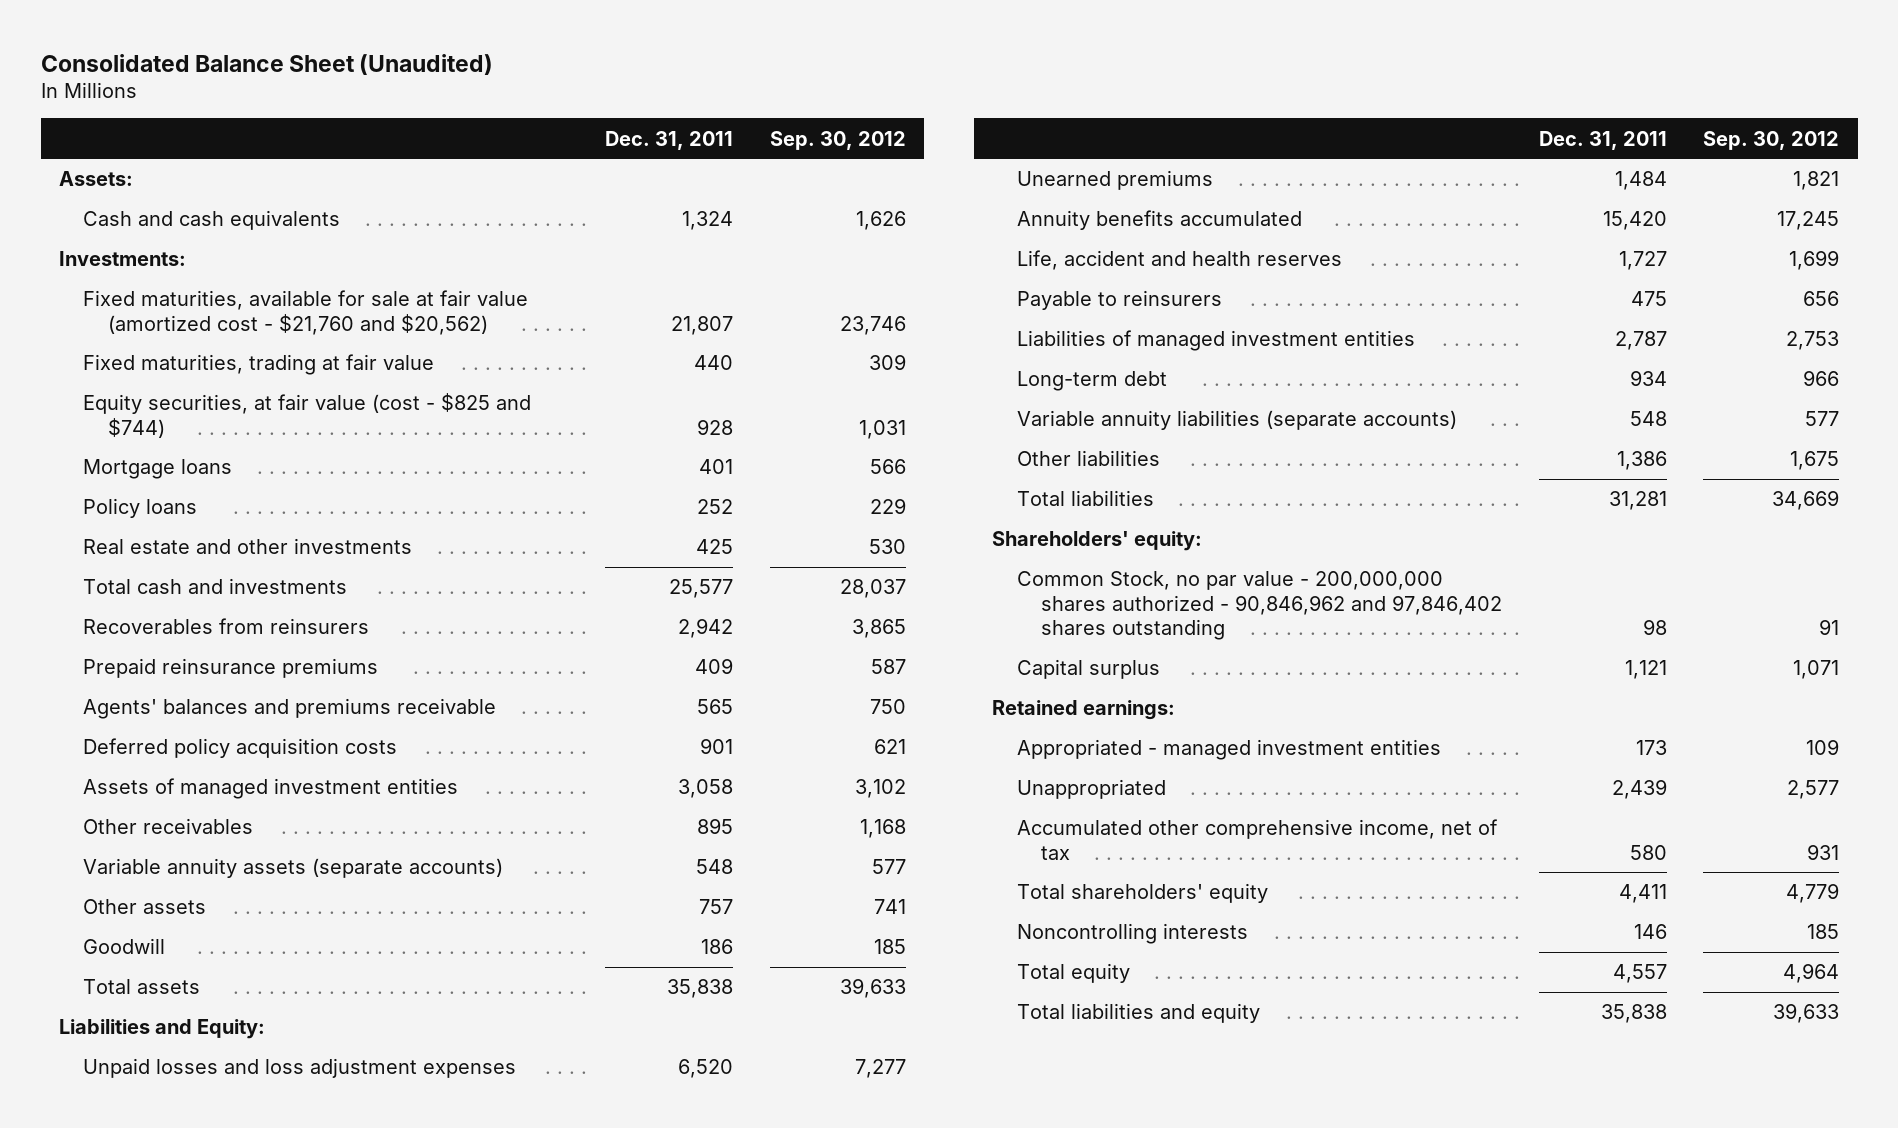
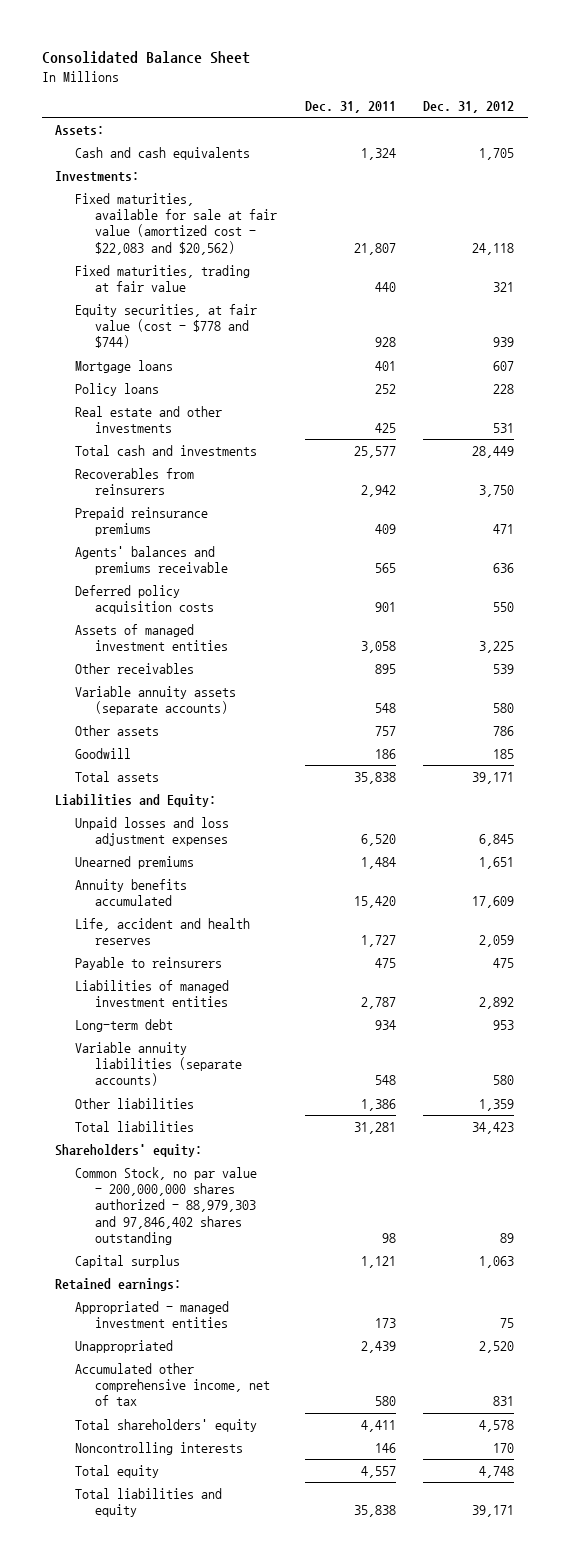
- Consolidated Balance Sheet (Unaudited)
+ Consolidated Balance Sheet
- | Dec. 31, 2011 | Sep. 30, 2012
+ | Dec. 31, 2011 | Dec. 31, 2012
- Fixed maturities, available for sale at fair value (amortized cost - $21,760 and $20,562) | 21,807 | 23,746
+ Fixed maturities, available for sale at fair value (amortized cost - $22,083 and $20,562) | 21,807 | 24,118
- Equity securities, at fair value (cost - $825 and $744) | 928 | 1,031
+ Equity securities, at fair value (cost - $778 and $744) | 928 | 939
- Common Stock, no par value - 200,000,000 shares authorized - 90,846,962 and 97,846,402 shares outstanding | 98 | 91
+ Common Stock, no par value - 200,000,000 shares authorized - 88,979,303 and 97,846,402 shares outstanding | 98 | 89

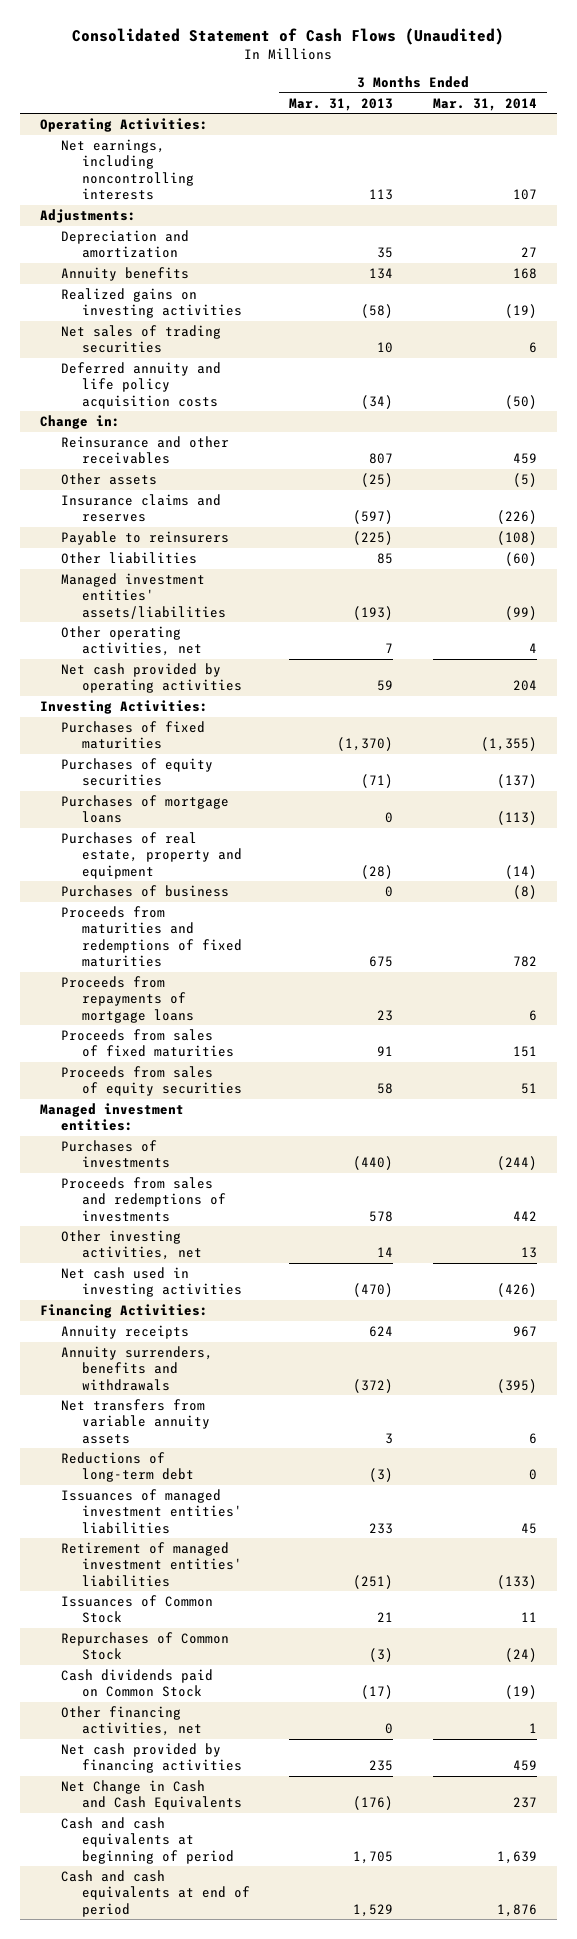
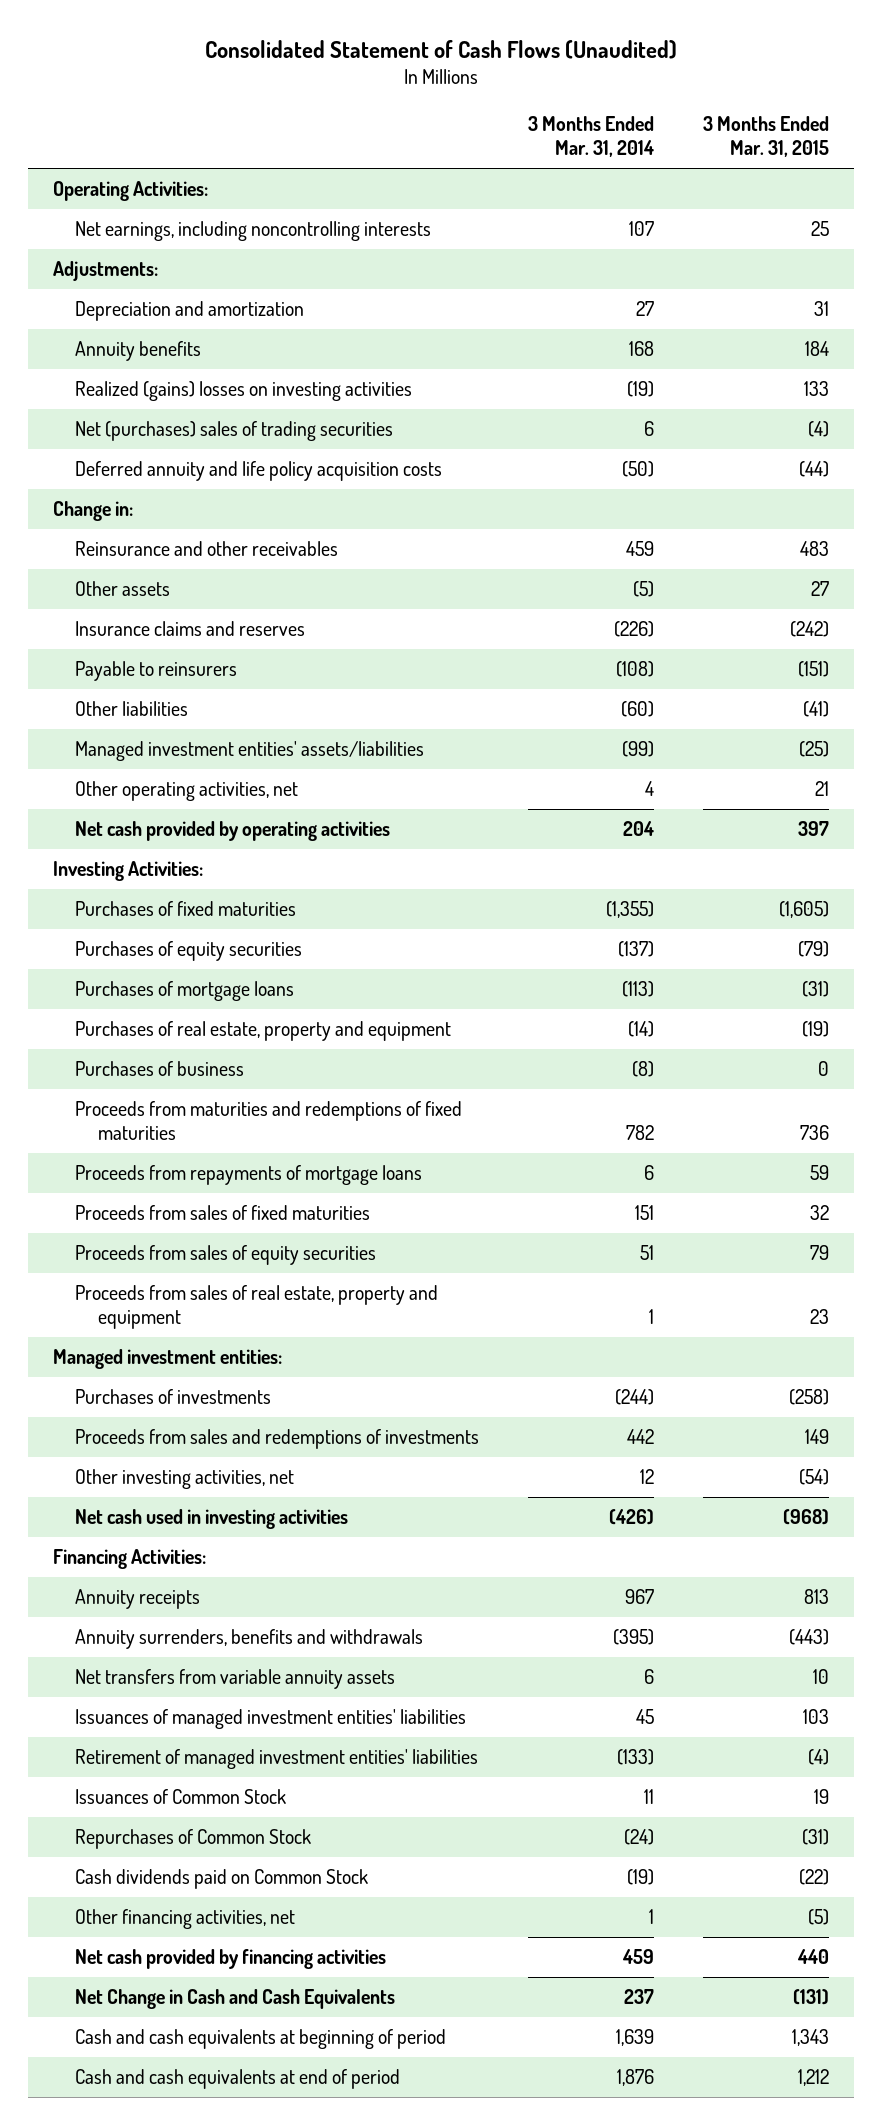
- | 3 Months Ended Mar. 31, 2013 | 3 Months Ended Mar. 31, 2014
+ | 3 Months Ended Mar. 31, 2014 | 3 Months Ended Mar. 31, 2015
- Realized gains on investing activities | (58) | (19)
- Net sales of trading securities | 10 | 6
+ Realized (gains) losses on investing activities | (19) | 133
+ Net (purchases) sales of trading securities | 6 | (4)
+ Proceeds from sales of real estate, property and equipment | 1 | 23
- Other investing activities, net | 14 | 13
+ Other investing activities, net | 12 | (54)
- Reductions of long-term debt | (3) | 0

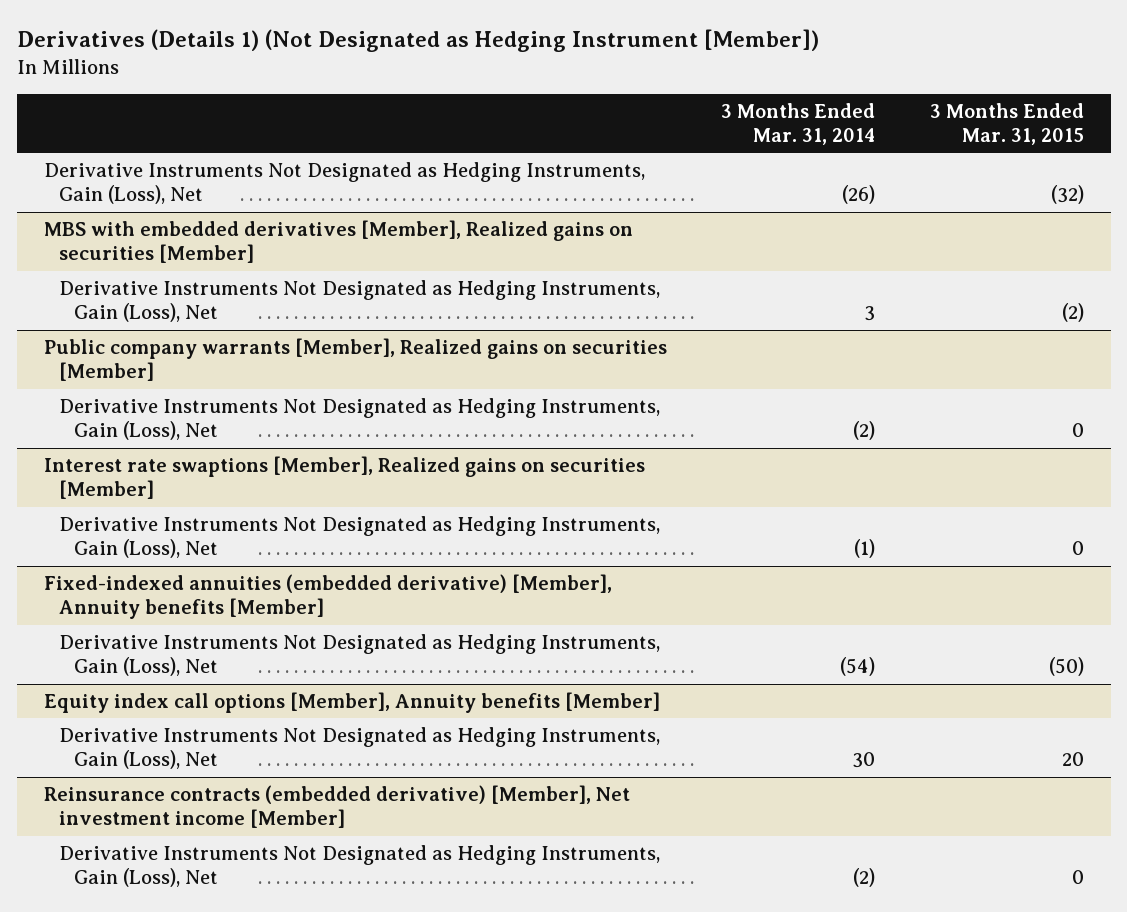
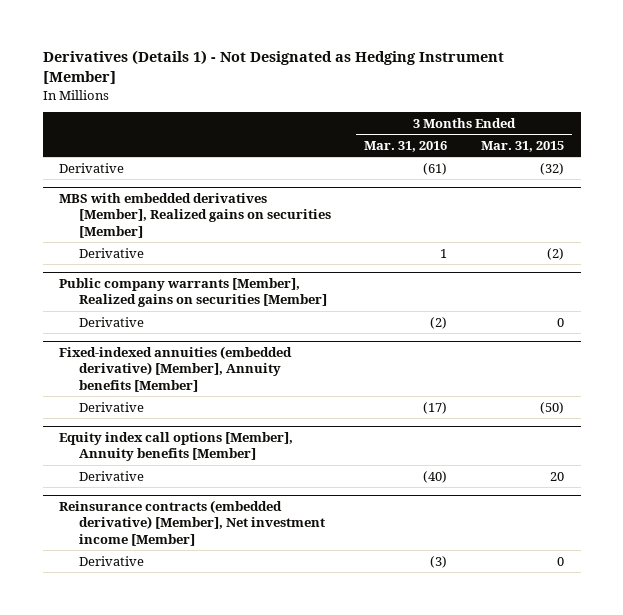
- Derivatives (Details 1) (Not Designated as Hedging Instrument [Member])
+ Derivatives (Details 1) - Not Designated as Hedging Instrument [Member]
- | 3 Months Ended Mar. 31, 2014 | 3 Months Ended Mar. 31, 2015
+ | 3 Months Ended Mar. 31, 2016 | 3 Months Ended Mar. 31, 2015
- Derivative Instruments Not Designated as Hedging Instruments, Gain (Loss), Net | (26) | (32)
+ Derivative | (61) | (32)
@ MBS with embedded derivatives [Member], Realized gains on securities [Member]
- Derivative Instruments Not Designated as Hedging Instruments, Gain (Loss), Net | 3 | (2)
+ Derivative | 1 | (2)
@ Public company warrants [Member], Realized gains on securities [Member]
- Derivative Instruments Not Designated as Hedging Instruments, Gain (Loss), Net | (2) | 0
- Interest rate swaptions [Member], Realized gains on securities [Member]
- Derivative Instruments Not Designated as Hedging Instruments, Gain (Loss), Net | (1) | 0
@ Public company warrants [Member], Realized gains on securities [Member]
+ Derivative | (2) | 0
@ Fixed-indexed annuities (embedded derivative) [Member], Annuity benefits [Member]
- Derivative Instruments Not Designated as Hedging Instruments, Gain (Loss), Net | (54) | (50)
+ Derivative | (17) | (50)
@ Equity index call options [Member], Annuity benefits [Member]
- Derivative Instruments Not Designated as Hedging Instruments, Gain (Loss), Net | 30 | 20
+ Derivative | (40) | 20
@ Reinsurance contracts (embedded derivative) [Member], Net investment income [Member]
- Derivative Instruments Not Designated as Hedging Instruments, Gain (Loss), Net | (2) | 0
+ Derivative | (3) | 0

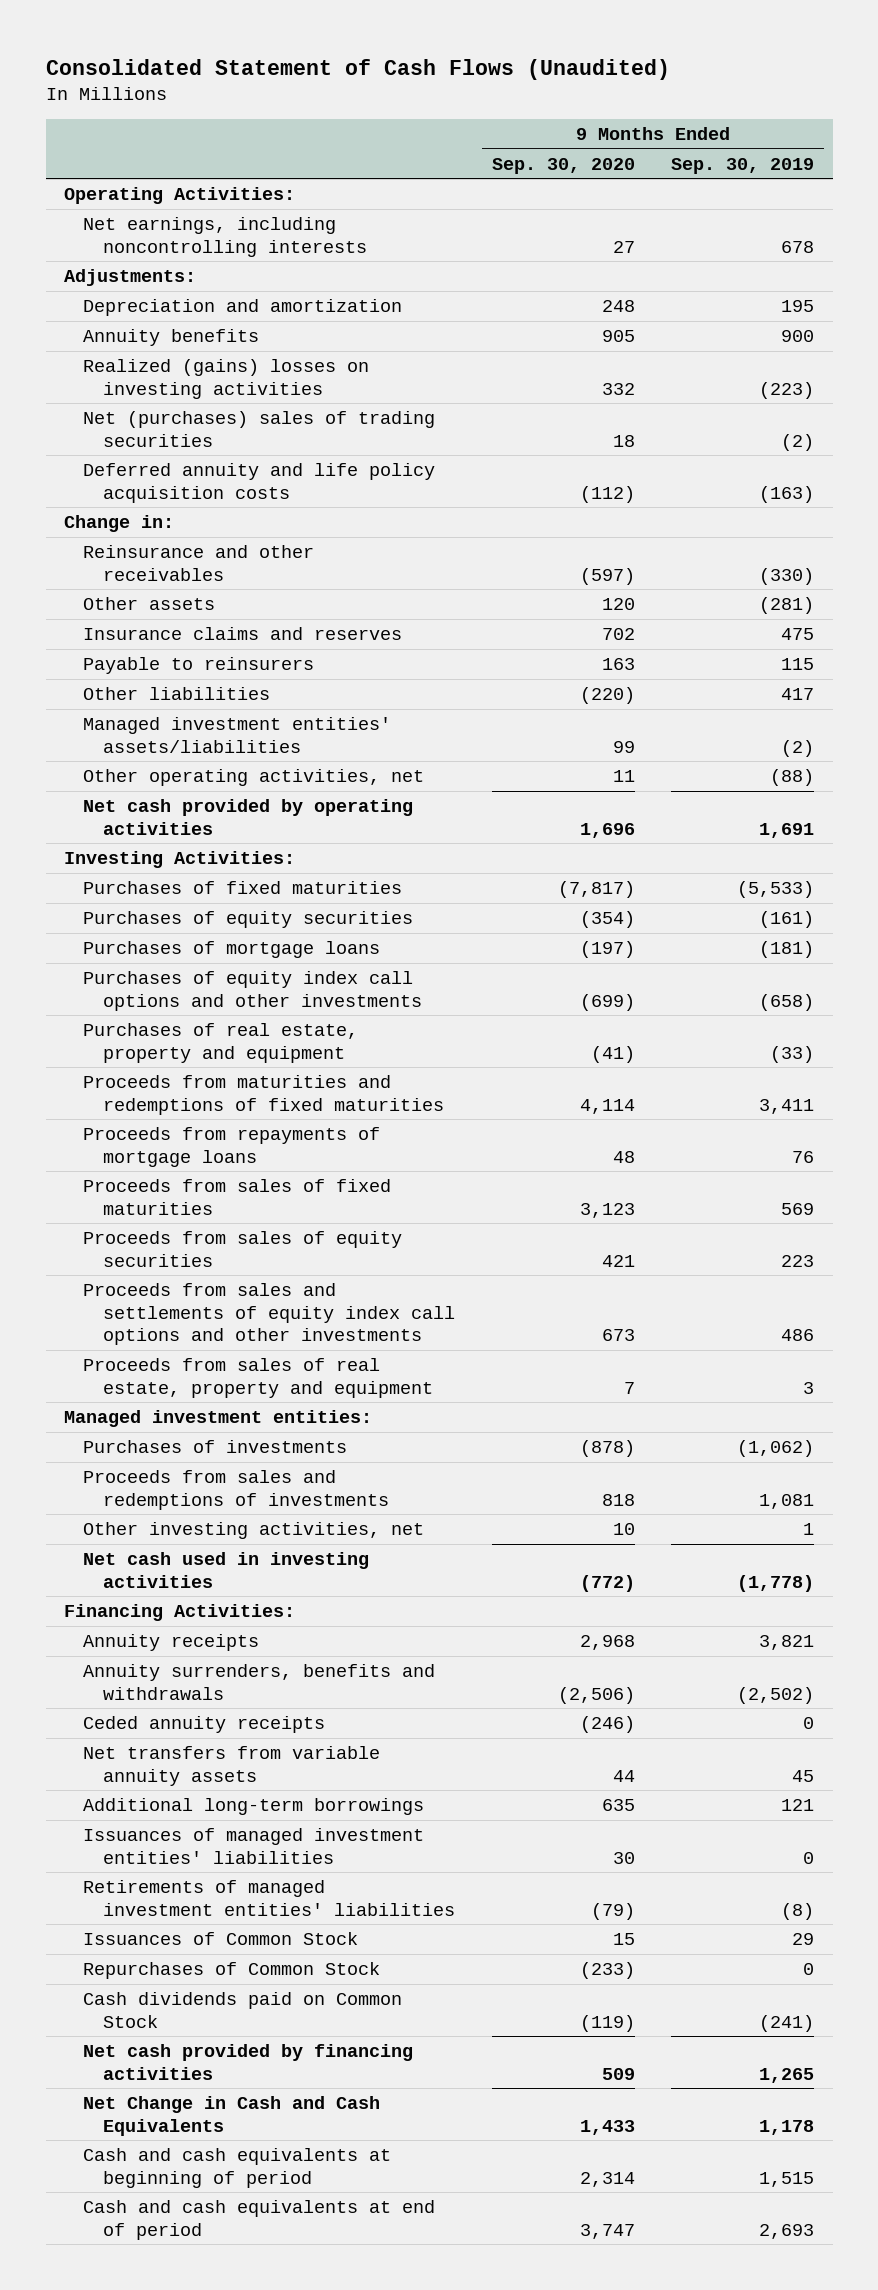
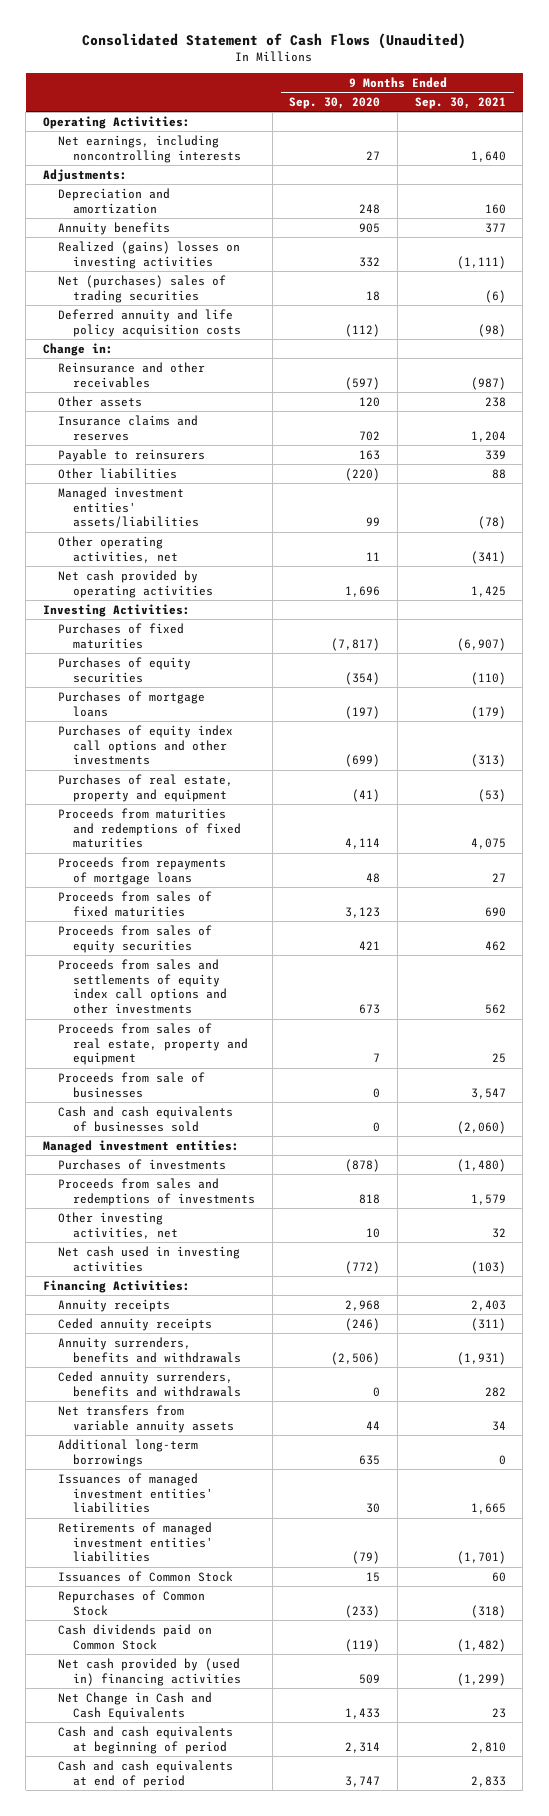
- | 9 Months Ended Sep. 30, 2020 | 9 Months Ended Sep. 30, 2019
+ | 9 Months Ended Sep. 30, 2020 | 9 Months Ended Sep. 30, 2021
+ Proceeds from sale of businesses | 0 | 3,547
+ Cash and cash equivalents of businesses sold | 0 | (2,060)
moved down: Annuity surrenders, benefits and withdrawals | (2,506) | (1,931)
+ Ceded annuity surrenders, benefits and withdrawals | 0 | 282
- Net cash provided by financing activities | 509 | 1,265
+ Net cash provided by (used in) financing activities | 509 | (1,299)

